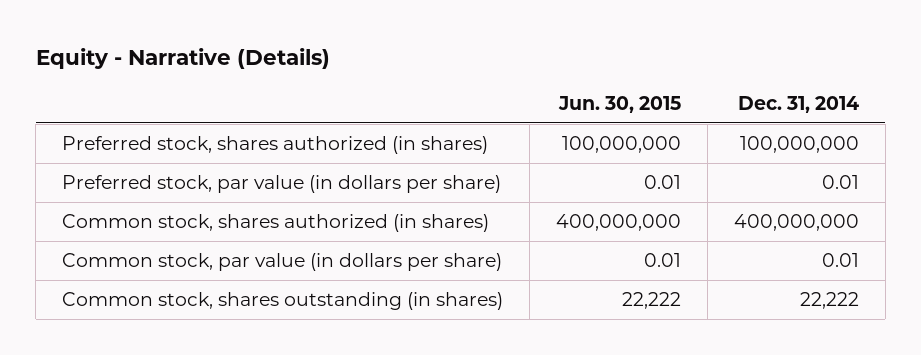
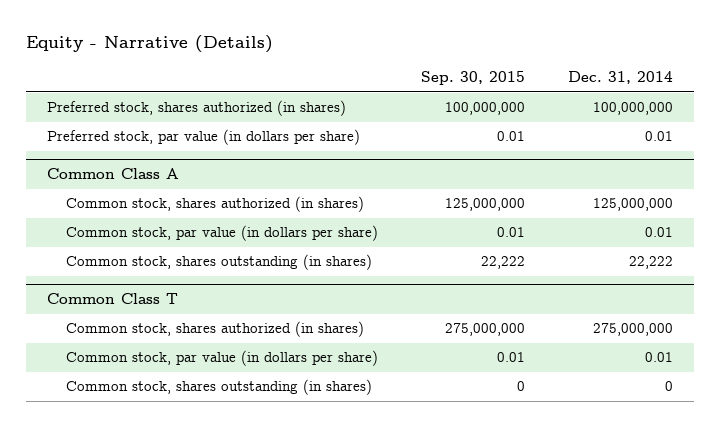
- | Jun. 30, 2015 | Dec. 31, 2014
+ | Sep. 30, 2015 | Dec. 31, 2014
- Common stock, shares authorized (in shares) | 400,000,000 | 400,000,000
+ Common Class A
+ Common stock, shares authorized (in shares) | 125,000,000 | 125,000,000
+ Common Class T
+ Common stock, shares authorized (in shares) | 275,000,000 | 275,000,000
+ Common stock, par value (in dollars per share) | 0.01 | 0.01
+ Common stock, shares outstanding (in shares) | 0 | 0

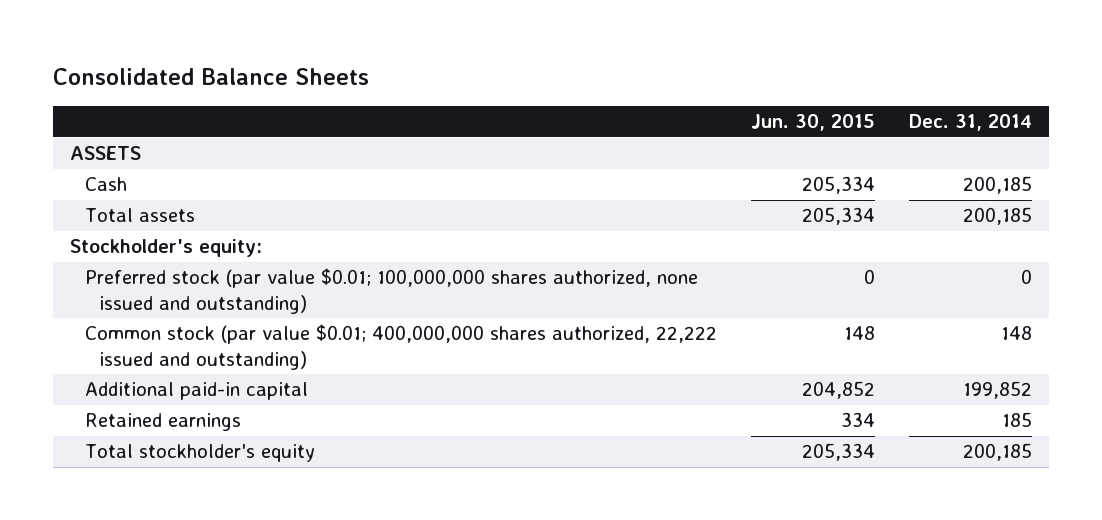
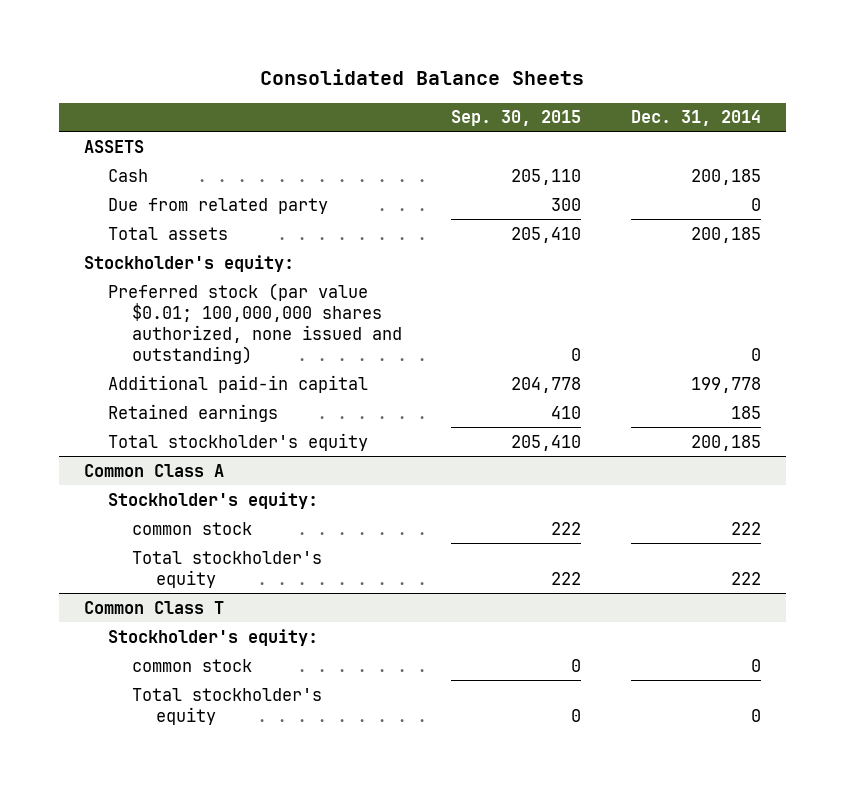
- | Jun. 30, 2015 | Dec. 31, 2014
+ | Sep. 30, 2015 | Dec. 31, 2014
+ Due from related party | 300 | 0
- Common stock (par value $0.01; 400,000,000 shares authorized, 22,222 issued and outstanding) | 148 | 148
- Additional paid-in capital | 204,852 | 199,852
+ Additional paid-in capital | 204,778 | 199,778
+ Common Class A
+ Stockholder's equity:
+ common stock | 222 | 222
+ Total stockholder's equity | 222 | 222
+ Common Class T
+ Stockholder's equity:
+ common stock | 0 | 0
+ Total stockholder's equity | 0 | 0

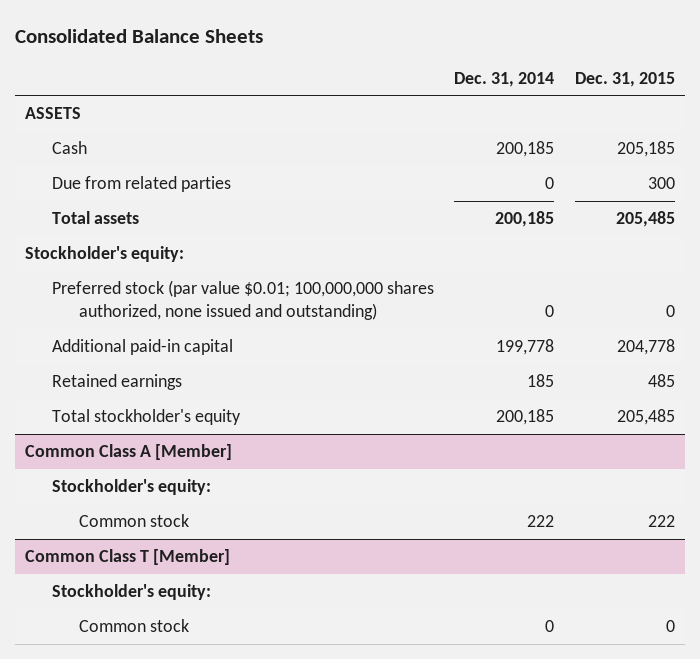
- | Sep. 30, 2015 | Dec. 31, 2014
+ | Dec. 31, 2014 | Dec. 31, 2015
- Due from related party | 300 | 0
+ Due from related parties | 0 | 300
- Common Class A
+ Common Class A [Member]
- common stock | 222 | 222
- Total stockholder's equity | 222 | 222
- Common Class T
+ Common stock | 222 | 222
+ Common Class T [Member]
- common stock | 0 | 0
- Total stockholder's equity | 0 | 0
+ Common stock | 0 | 0

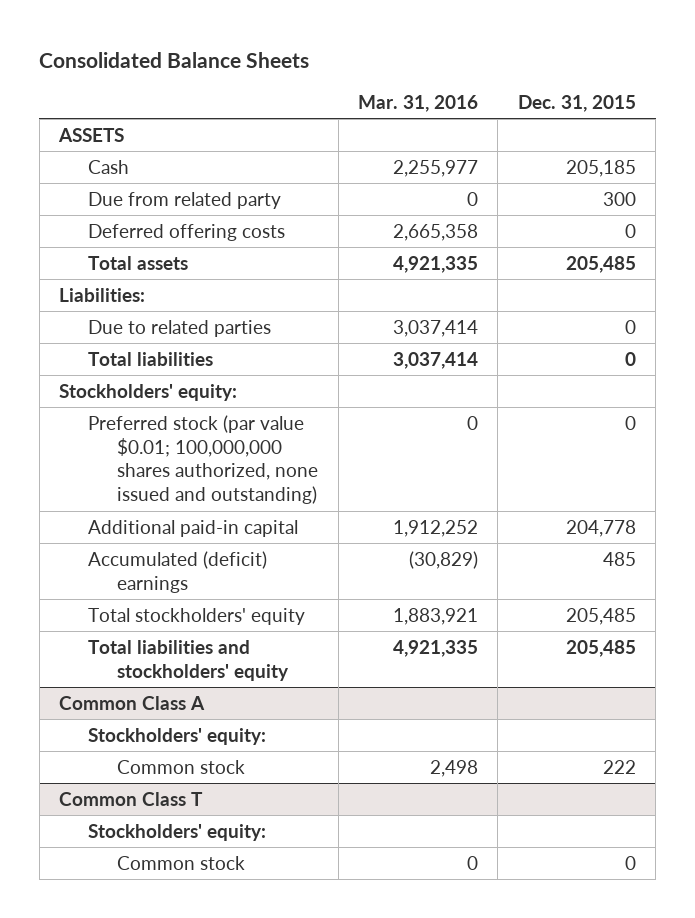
- | Dec. 31, 2014 | Dec. 31, 2015
+ | Mar. 31, 2016 | Dec. 31, 2015
- Due from related parties | 0 | 300
+ Due from related party | 0 | 300
+ Deferred offering costs | 2,665,358 | 0
- Stockholder's equity:
+ Liabilities:
+ Due to related parties | 3,037,414 | 0
+ Total liabilities | 3,037,414 | 0
+ Stockholders' equity:
- Retained earnings | 185 | 485
- Total stockholder's equity | 200,185 | 205,485
- Common Class A [Member]
- Stockholder's equity:
+ Accumulated (deficit) earnings | (30,829) | 485
+ Total stockholders' equity | 1,883,921 | 205,485
+ Total liabilities and stockholders' equity | 4,921,335 | 205,485
+ Common Class A
+ Stockholders' equity:
- Common Class T [Member]
- Stockholder's equity:
+ Common Class T
+ Stockholders' equity:

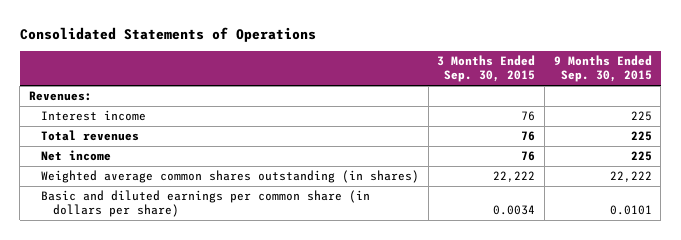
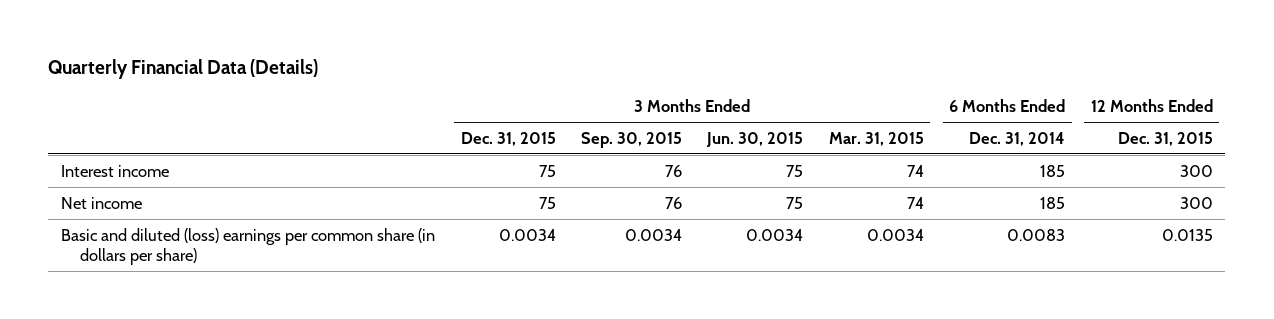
- Consolidated Statements of Operations
+ Quarterly Financial Data (Details)
- | 3 Months Ended Sep. 30, 2015 | 9 Months Ended Sep. 30, 2015
+ | 3 Months Ended Dec. 31, 2015 | 3 Months Ended Sep. 30, 2015 | 3 Months Ended Jun. 30, 2015 | 3 Months Ended Mar. 31, 2015 | 6 Months Ended Dec. 31, 2014 | 12 Months Ended Dec. 31, 2015
- Revenues:
- Total revenues | 76 | 225
- Weighted average common shares outstanding (in shares) | 22,222 | 22,222
- Basic and diluted earnings per common share (in dollars per share) | 0.0034 | 0.0101
+ Basic and diluted (loss) earnings per common share (in dollars per share) | 0.0034 | 0.0034 | 0.0034 | 0.0034 | 0.0083 | 0.0135

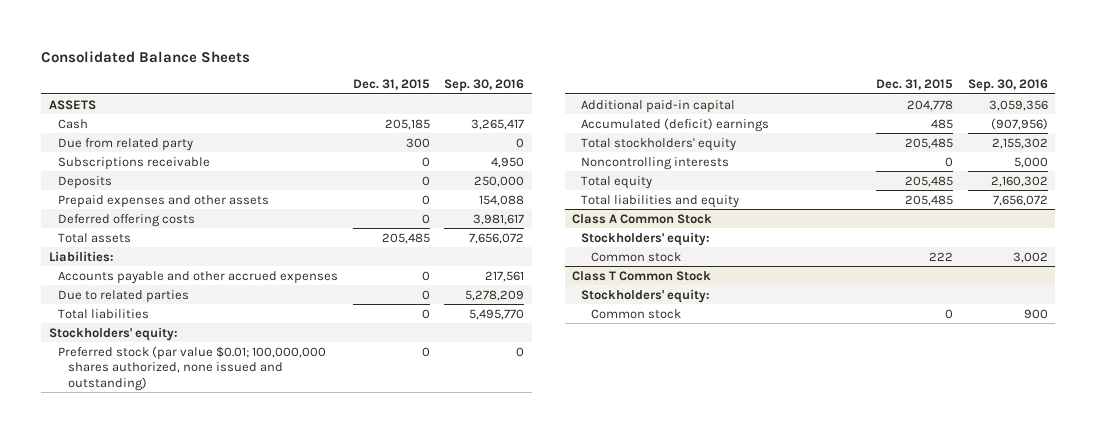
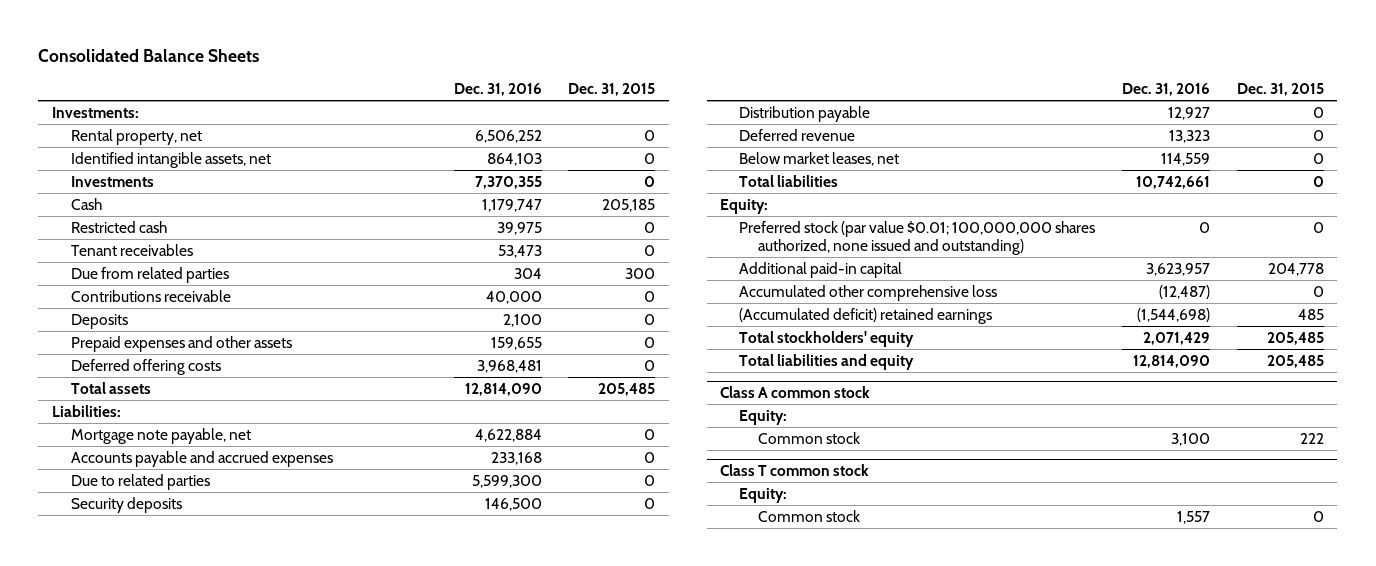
- | Dec. 31, 2015 | Sep. 30, 2016
+ | Dec. 31, 2016 | Dec. 31, 2015
- ASSETS
+ Investments:
+ Rental property, net | 6,506,252 | 0
+ Identified intangible assets, net | 864,103 | 0
+ Investments | 7,370,355 | 0
- Due from related party | 300 | 0
- Subscriptions receivable | 0 | 4,950
+ Restricted cash | 39,975 | 0
+ Tenant receivables | 53,473 | 0
+ Due from related parties | 304 | 300
+ Contributions receivable | 40,000 | 0
- Accounts payable and other accrued expenses | 0 | 217,561
+ Mortgage note payable, net | 4,622,884 | 0
+ Accounts payable and accrued expenses | 233,168 | 0
+ Security deposits | 146,500 | 0
+ Distribution payable | 12,927 | 0
+ Deferred revenue | 13,323 | 0
+ Below market leases, net | 114,559 | 0
- Stockholders' equity:
+ Equity:
- Accumulated (deficit) earnings | 485 | (907,956)
+ Accumulated other comprehensive loss | (12,487) | 0
+ (Accumulated deficit) retained earnings | (1,544,698) | 485
- Noncontrolling interests | 0 | 5,000
- Total equity | 205,485 | 2,160,302
- Class A Common Stock
- Stockholders' equity:
+ Class A common stock
+ Equity:
- Class T Common Stock
- Stockholders' equity:
+ Class T common stock
+ Equity:

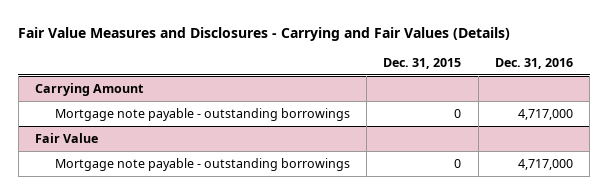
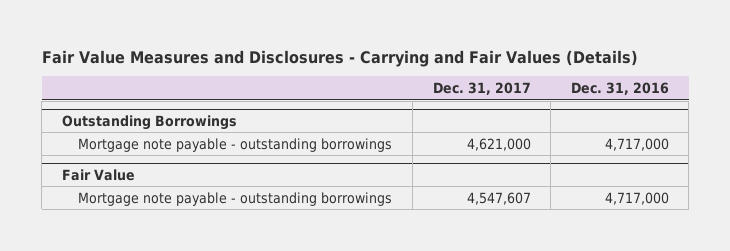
- | Dec. 31, 2015 | Dec. 31, 2016
+ | Dec. 31, 2017 | Dec. 31, 2016
- Carrying Amount
+ Outstanding Borrowings

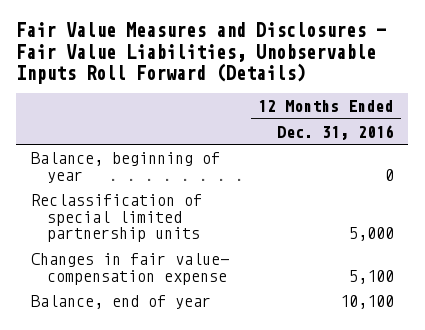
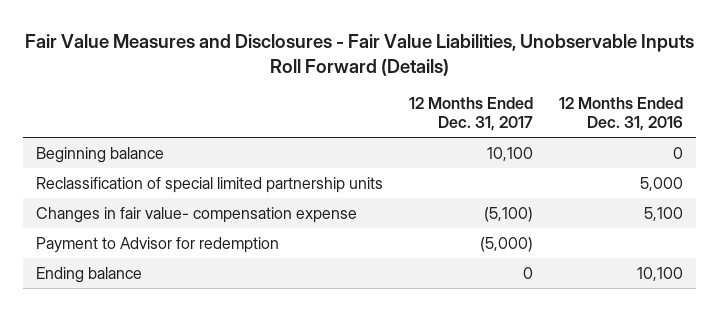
- | 12 Months Ended Dec. 31, 2016
+ | 12 Months Ended Dec. 31, 2017 | 12 Months Ended Dec. 31, 2016
- Balance, beginning of year | 0
+ Beginning balance | 10,100 | 0
- Balance, end of year | 10,100
+ Payment to Advisor for redemption | (5,000) |
+ Ending balance | 0 | 10,100

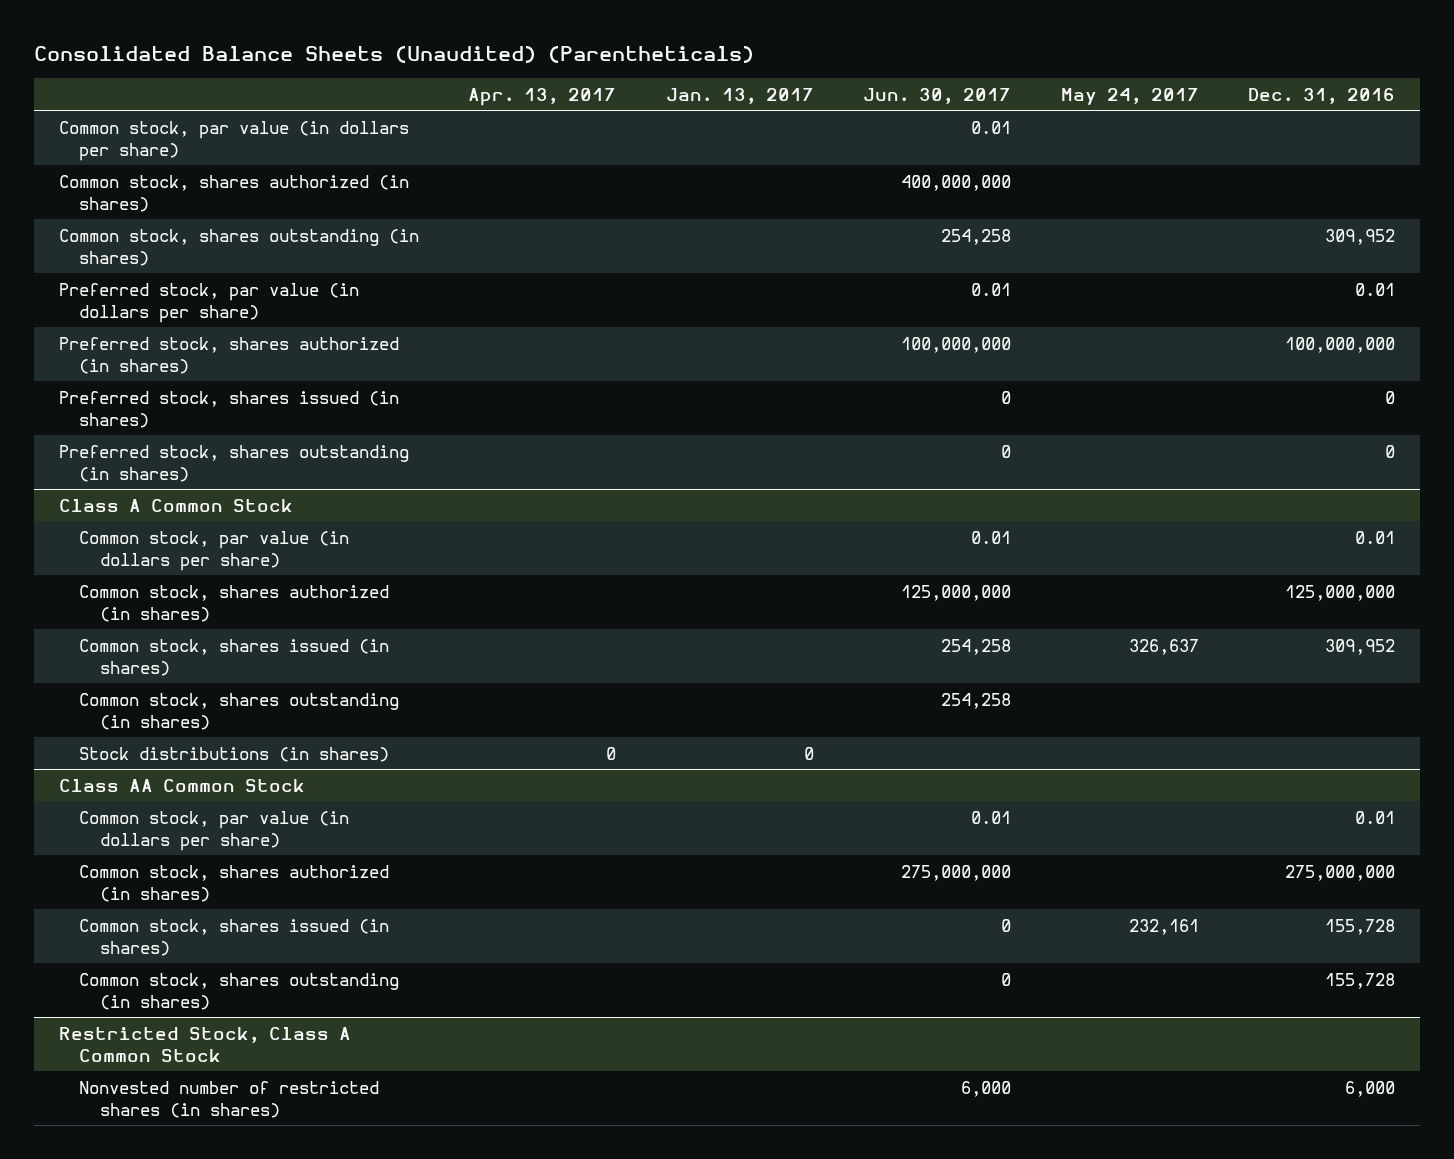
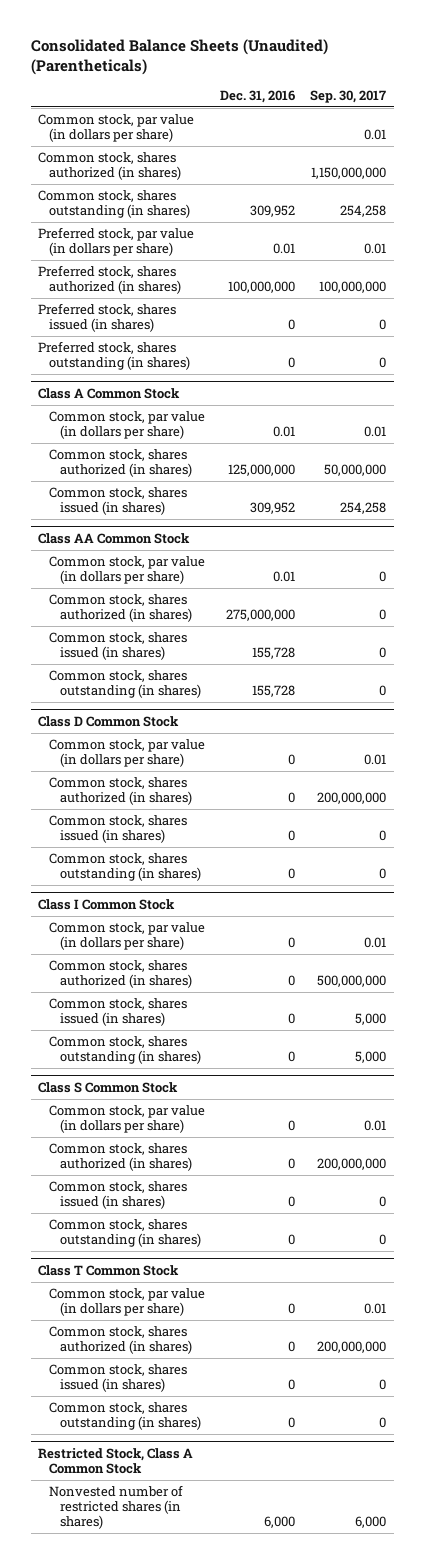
- | Apr. 13, 2017 | Jan. 13, 2017 | Jun. 30, 2017 | May 24, 2017 | Dec. 31, 2016
+ | Dec. 31, 2016 | Sep. 30, 2017
@ Class A Common Stock
- Common stock, shares outstanding (in shares) | | | 254,258 | |
- Stock distributions (in shares) | 0 | 0 | | |
+ Class D Common Stock
+ Common stock, par value (in dollars per share) | 0 | 0.01
+ Common stock, shares authorized (in shares) | 0 | 200,000,000
+ Common stock, shares issued (in shares) | 0 | 0
+ Common stock, shares outstanding (in shares) | 0 | 0
+ Class I Common Stock
+ Common stock, par value (in dollars per share) | 0 | 0.01
+ Common stock, shares authorized (in shares) | 0 | 500,000,000
+ Common stock, shares issued (in shares) | 0 | 5,000
+ Common stock, shares outstanding (in shares) | 0 | 5,000
+ Class S Common Stock
+ Common stock, par value (in dollars per share) | 0 | 0.01
+ Common stock, shares authorized (in shares) | 0 | 200,000,000
+ Common stock, shares issued (in shares) | 0 | 0
+ Common stock, shares outstanding (in shares) | 0 | 0
+ Class T Common Stock
+ Common stock, par value (in dollars per share) | 0 | 0.01
+ Common stock, shares authorized (in shares) | 0 | 200,000,000
+ Common stock, shares issued (in shares) | 0 | 0
+ Common stock, shares outstanding (in shares) | 0 | 0

